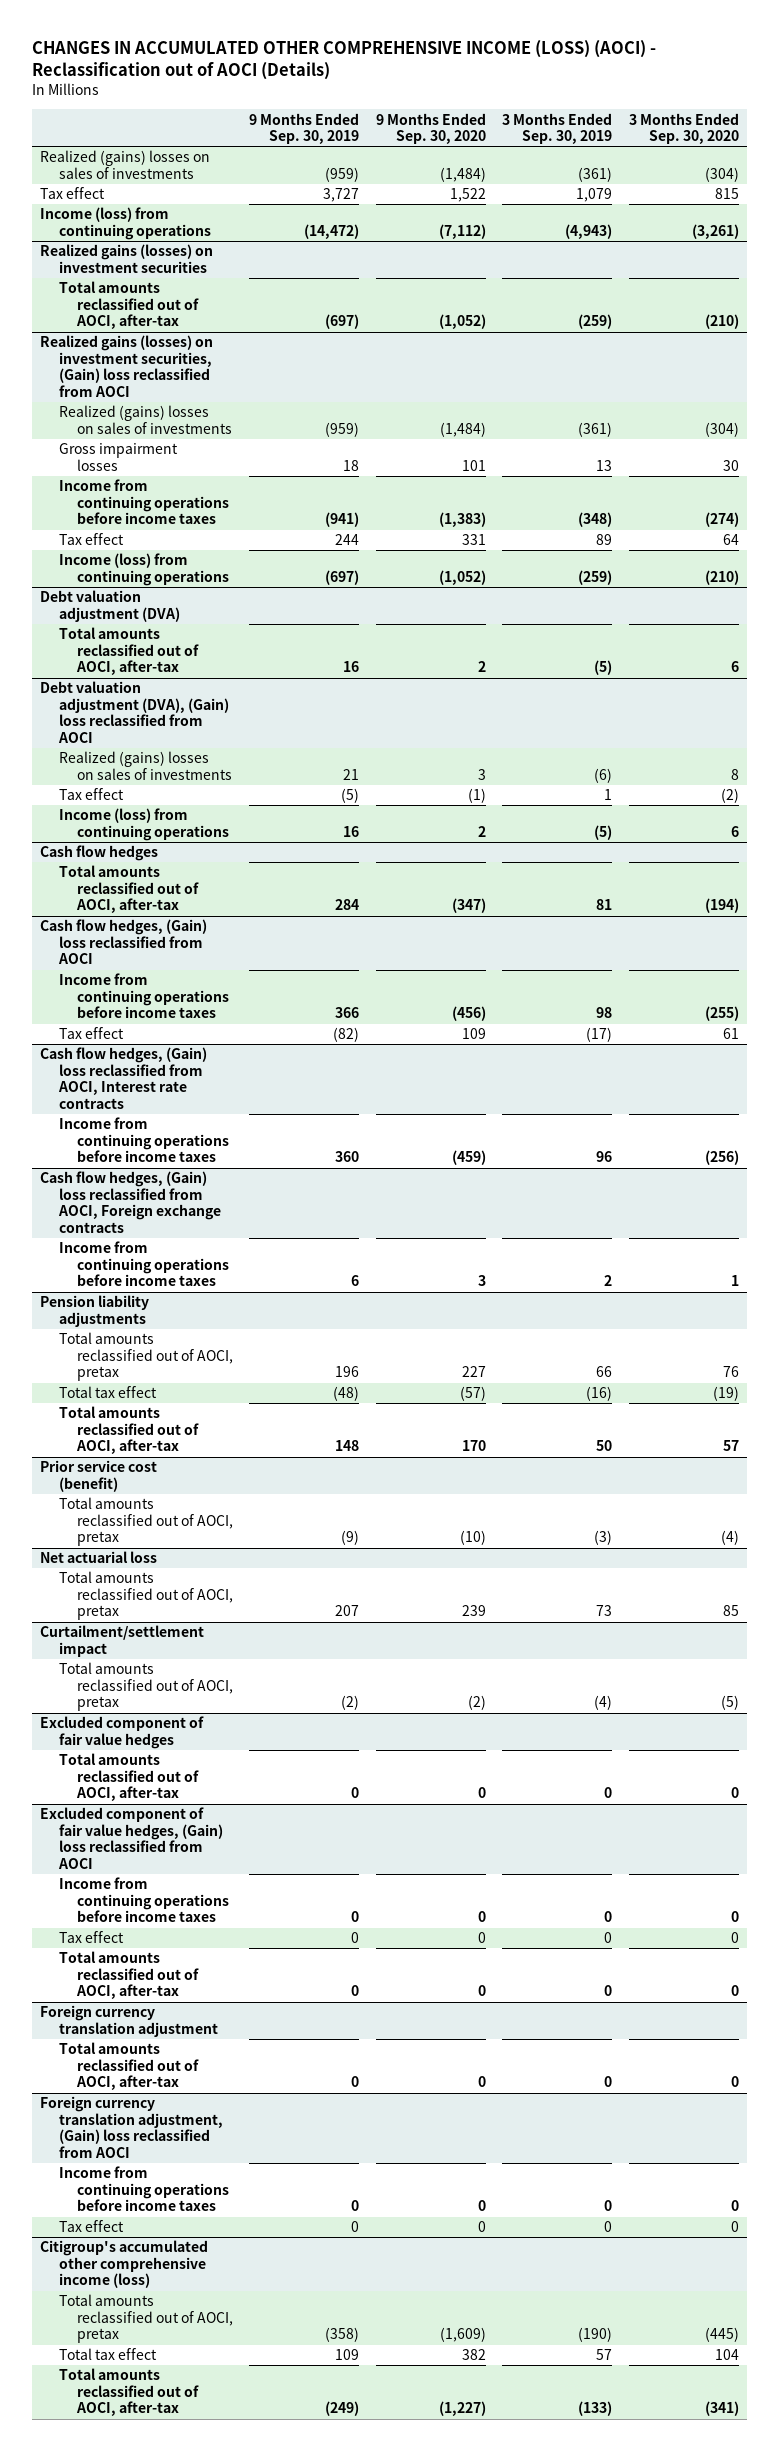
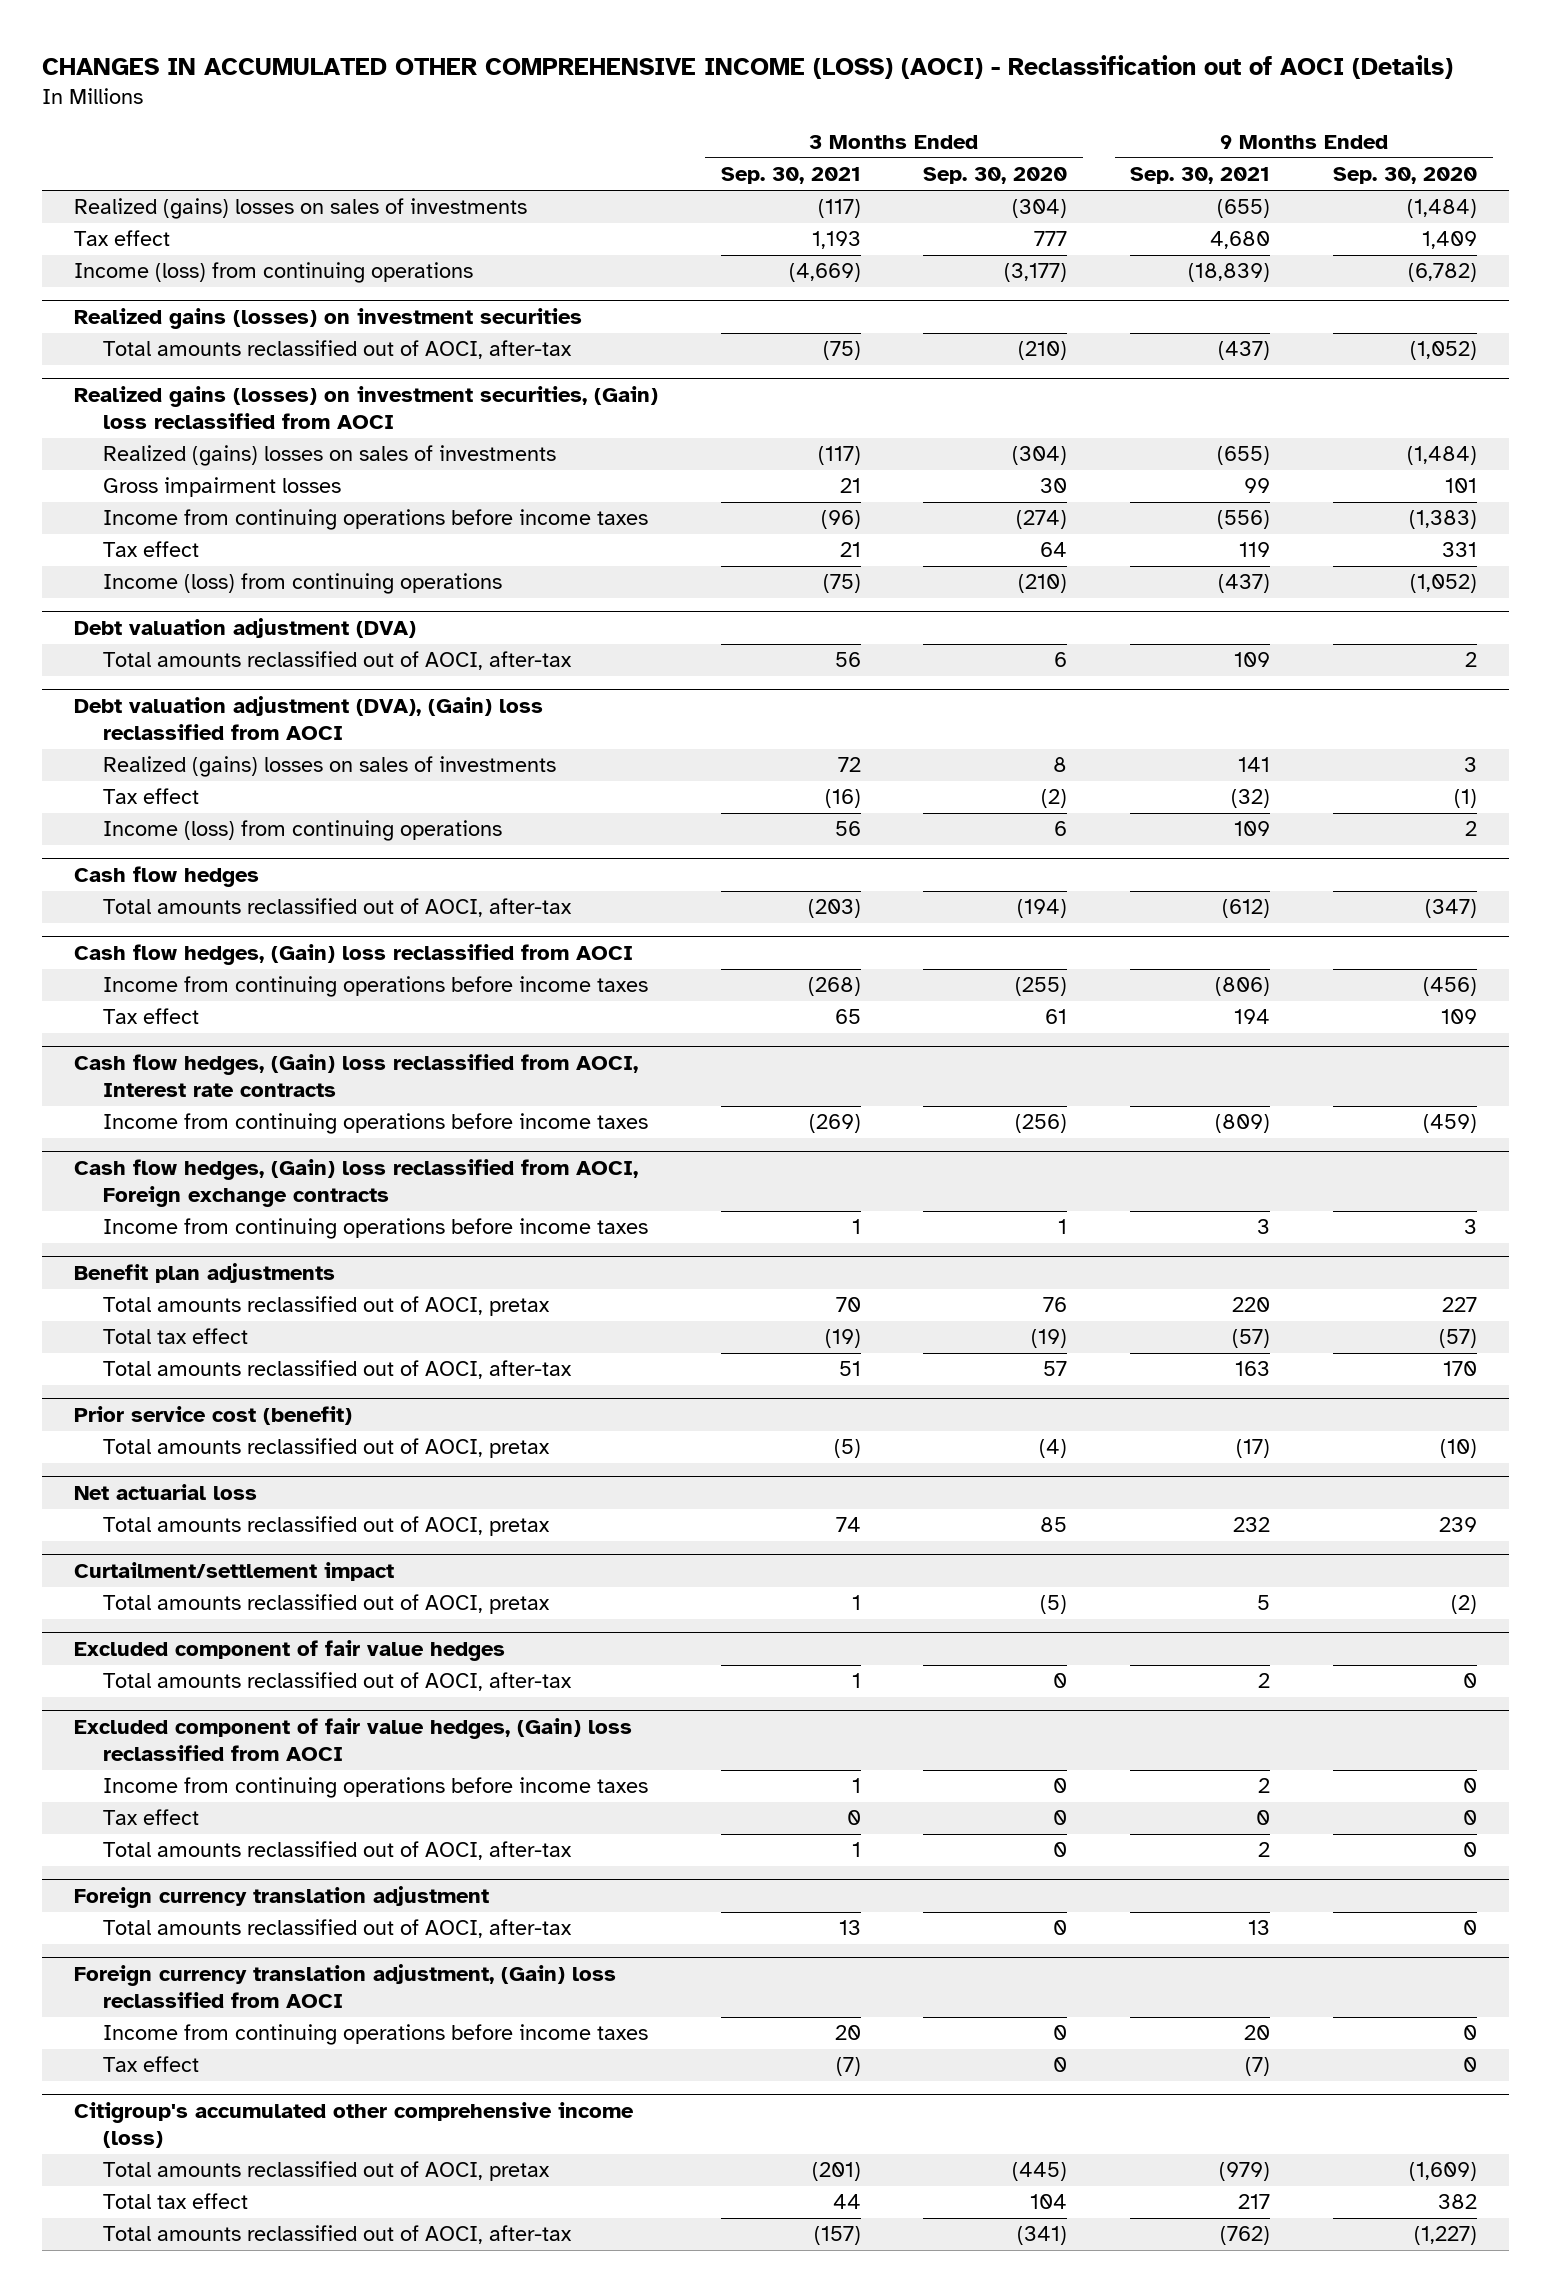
- | 9 Months Ended Sep. 30, 2019 | 9 Months Ended Sep. 30, 2020 | 3 Months Ended Sep. 30, 2019 | 3 Months Ended Sep. 30, 2020
+ | 3 Months Ended Sep. 30, 2021 | 3 Months Ended Sep. 30, 2020 | 9 Months Ended Sep. 30, 2021 | 9 Months Ended Sep. 30, 2020
- Tax effect | 3,727 | 1,522 | 1,079 | 815
- Income (loss) from continuing operations | (14,472) | (7,112) | (4,943) | (3,261)
+ Tax effect | 1,193 | 777 | 4,680 | 1,409
+ Income (loss) from continuing operations | (4,669) | (3,177) | (18,839) | (6,782)
- Pension liability adjustments
+ Benefit plan adjustments

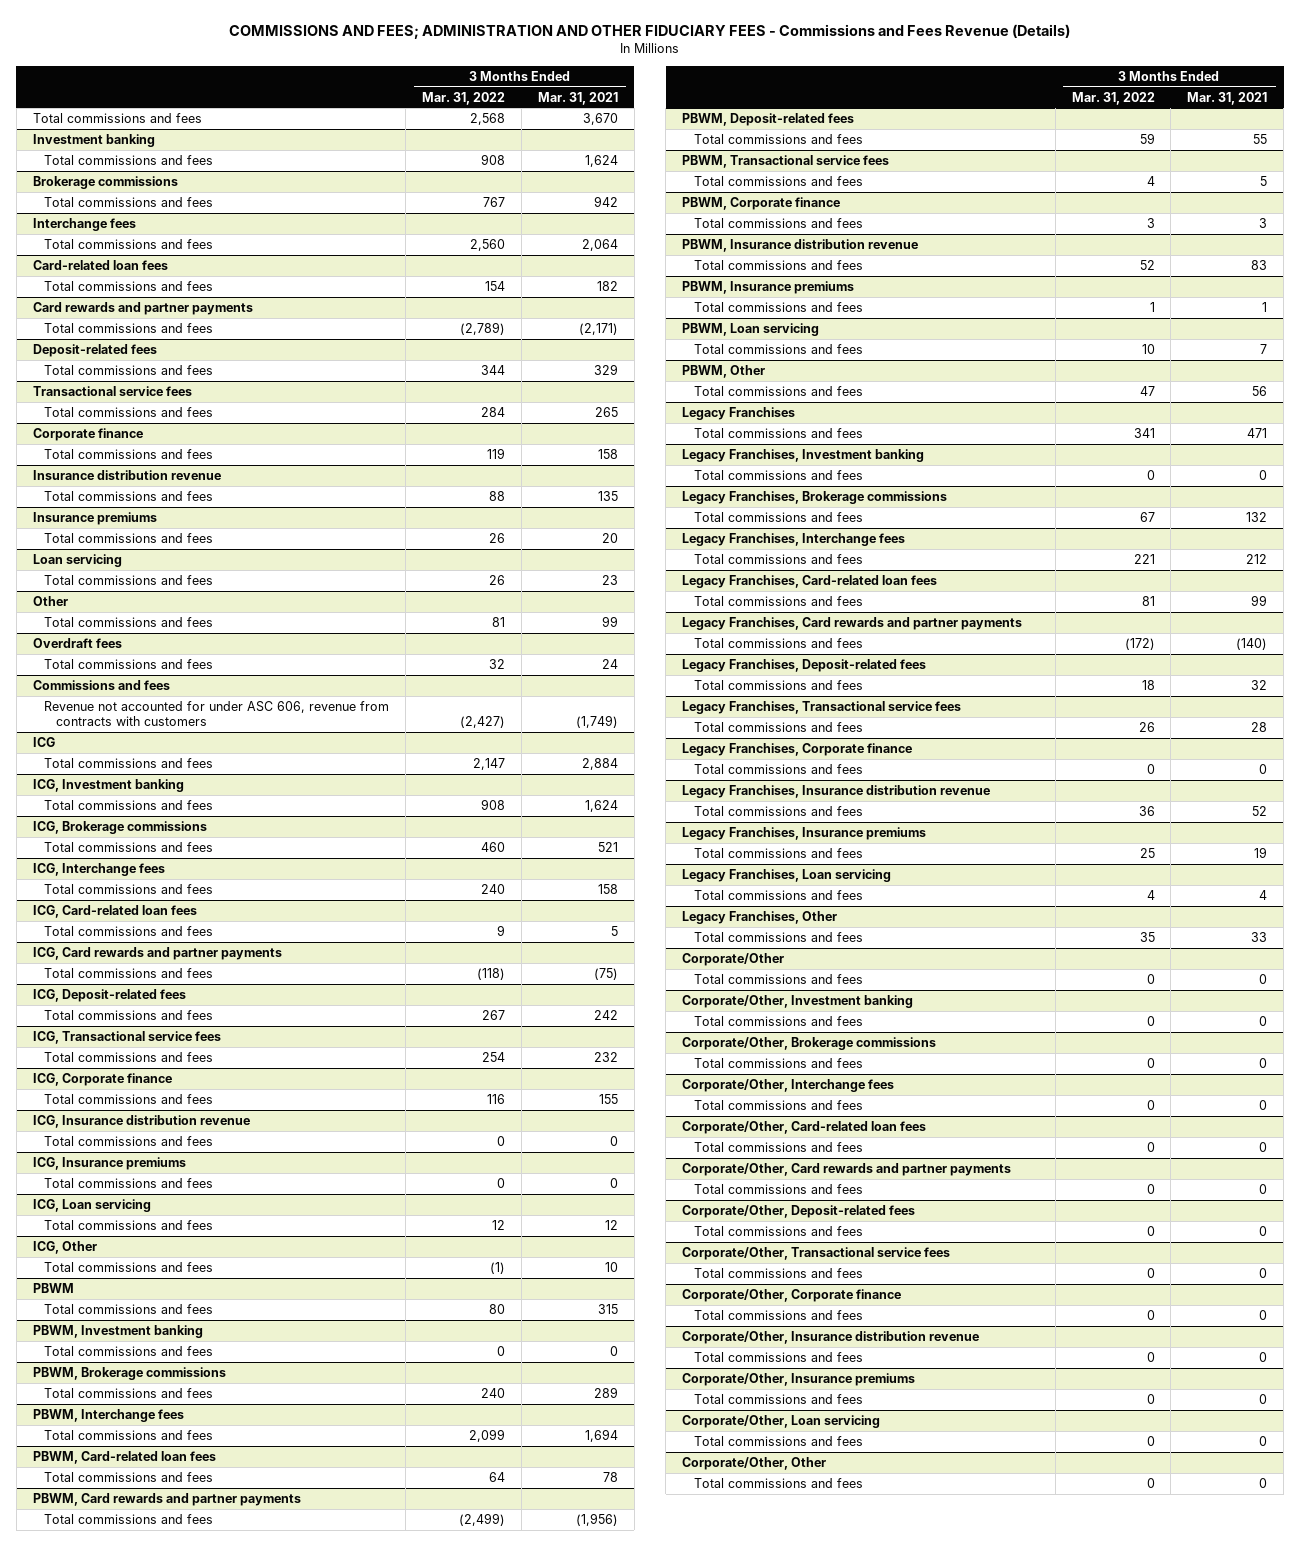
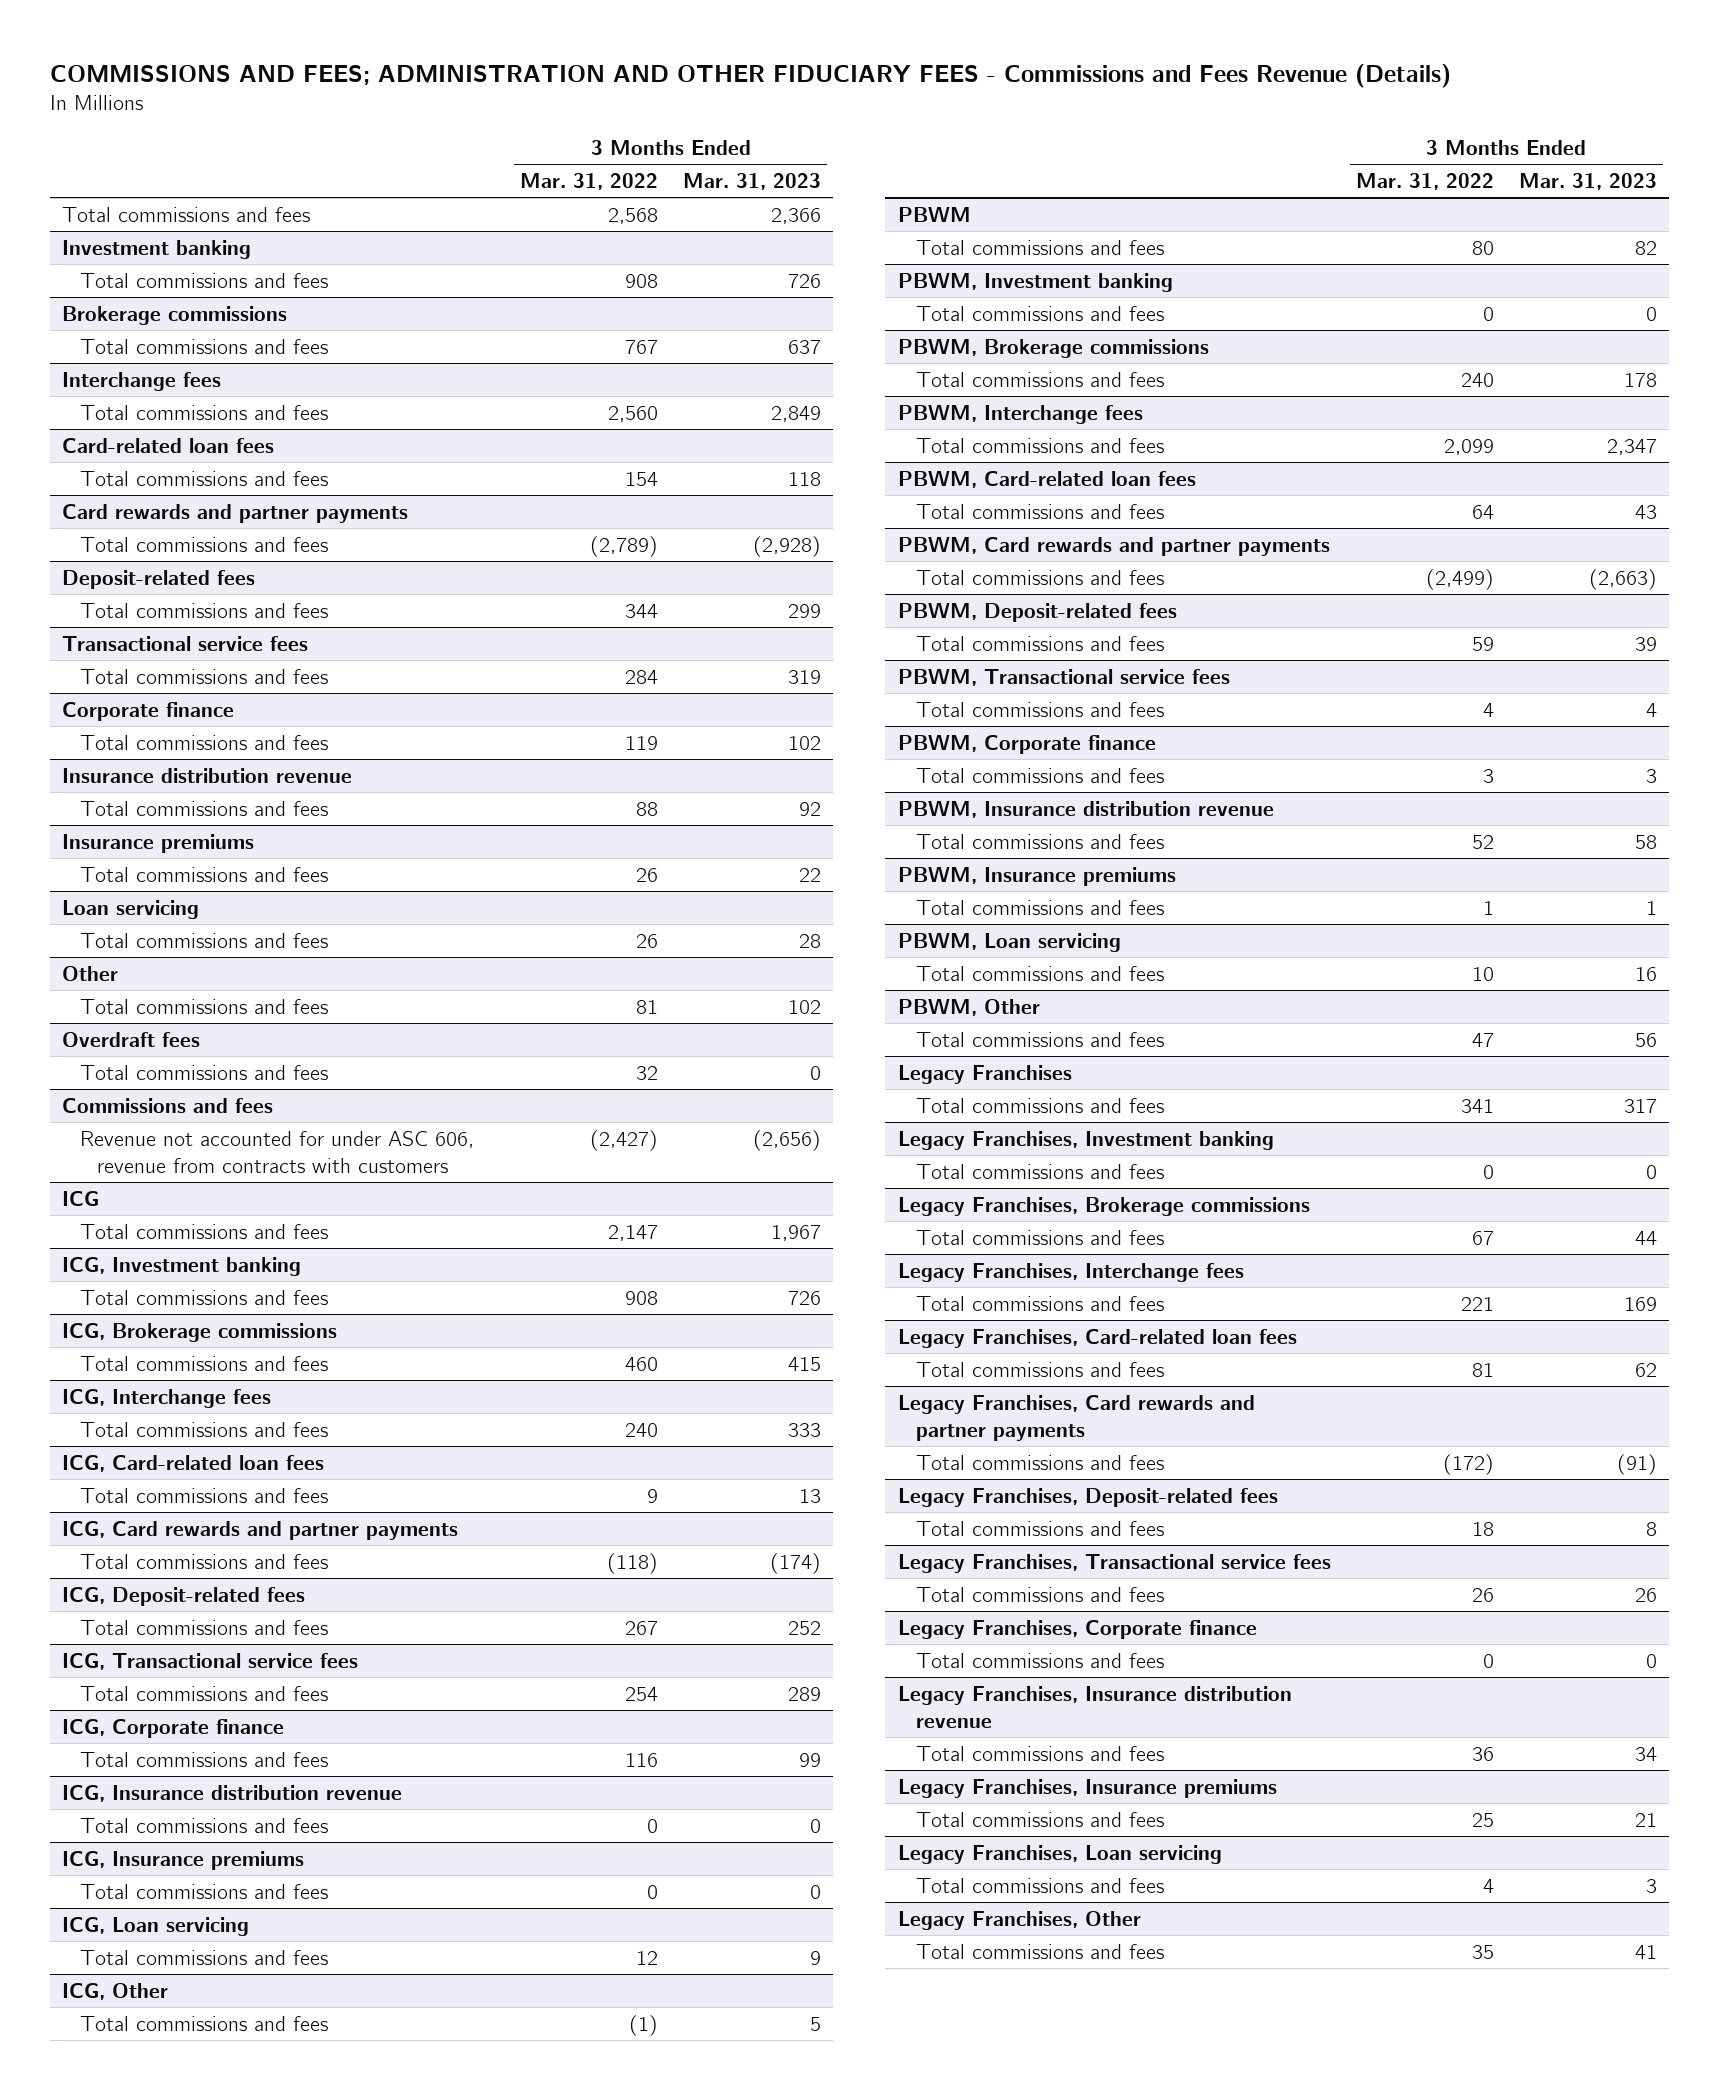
- | 3 Months Ended Mar. 31, 2022 | 3 Months Ended Mar. 31, 2021
+ | 3 Months Ended Mar. 31, 2022 | 3 Months Ended Mar. 31, 2023
- Corporate/Other
- Total commissions and fees | 0 | 0
- Corporate/Other, Investment banking
- Total commissions and fees | 0 | 0
- Corporate/Other, Brokerage commissions
- Total commissions and fees | 0 | 0
- Corporate/Other, Interchange fees
- Total commissions and fees | 0 | 0
- Corporate/Other, Card-related loan fees
- Total commissions and fees | 0 | 0
- Corporate/Other, Card rewards and partner payments
- Total commissions and fees | 0 | 0
- Corporate/Other, Deposit-related fees
- Total commissions and fees | 0 | 0
- Corporate/Other, Transactional service fees
- Total commissions and fees | 0 | 0
- Corporate/Other, Corporate finance
- Total commissions and fees | 0 | 0
- Corporate/Other, Insurance distribution revenue
- Total commissions and fees | 0 | 0
- Corporate/Other, Insurance premiums
- Total commissions and fees | 0 | 0
- Corporate/Other, Loan servicing
- Total commissions and fees | 0 | 0
- Corporate/Other, Other
- Total commissions and fees | 0 | 0

